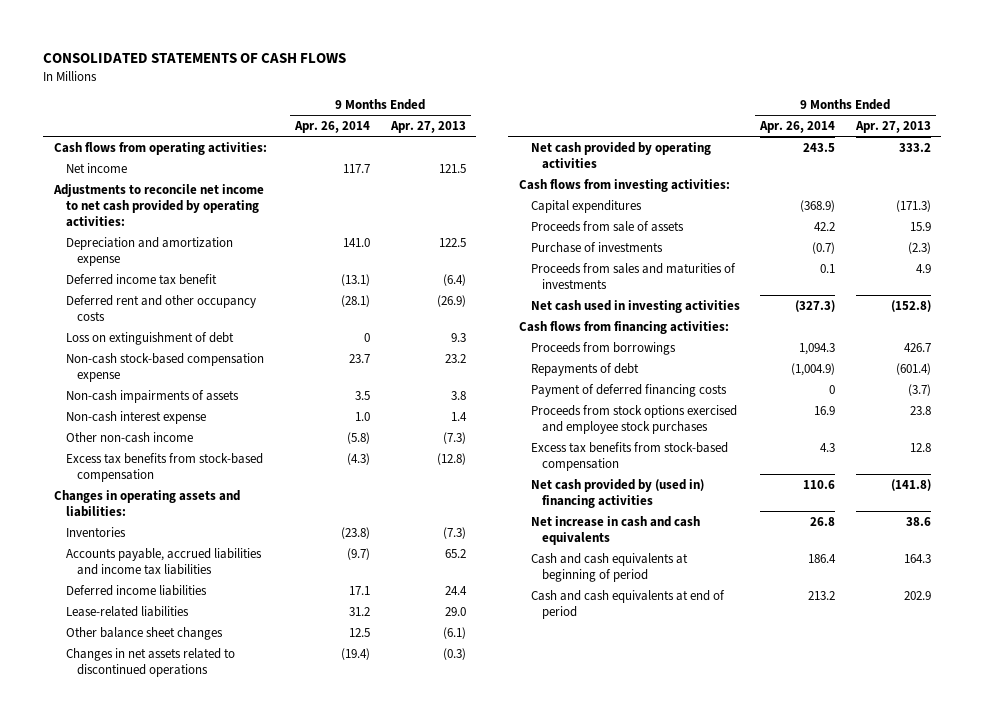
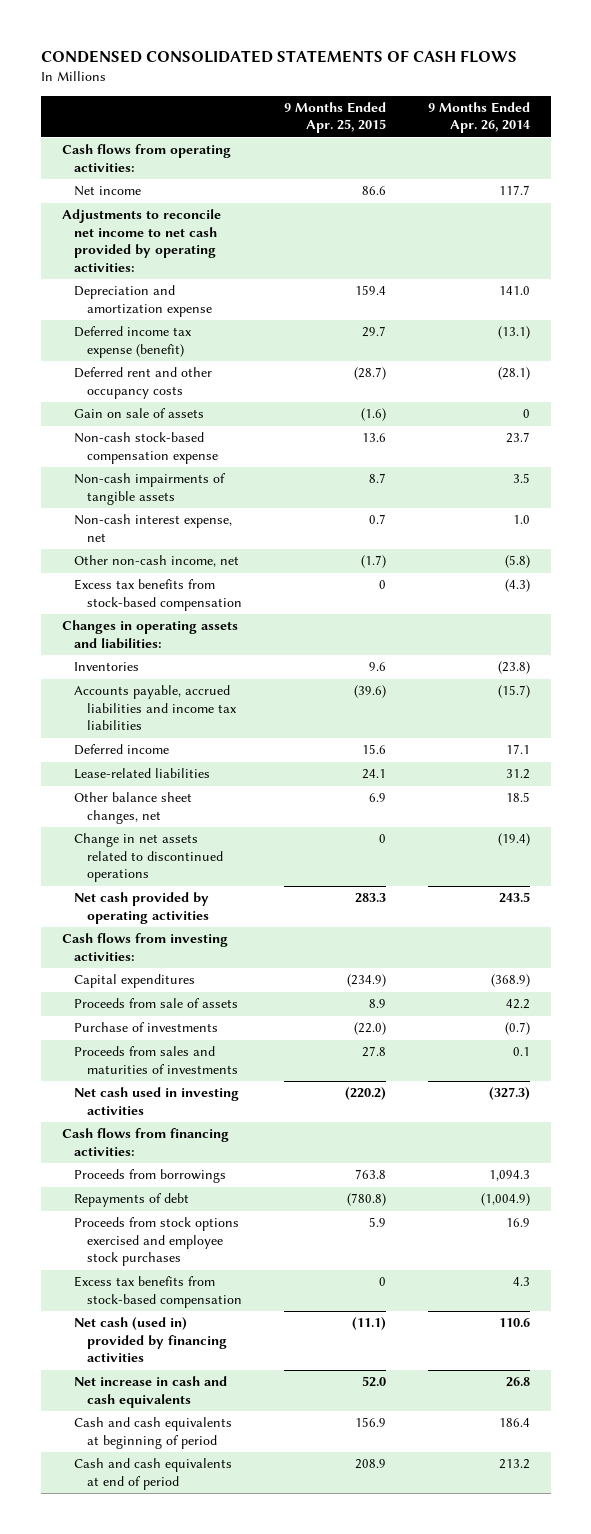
- CONSOLIDATED STATEMENTS OF CASH FLOWS
+ CONDENSED CONSOLIDATED STATEMENTS OF CASH FLOWS
- | 9 Months Ended Apr. 26, 2014 | 9 Months Ended Apr. 27, 2013
+ | 9 Months Ended Apr. 25, 2015 | 9 Months Ended Apr. 26, 2014
- Deferred income tax benefit | (13.1) | (6.4)
+ Deferred income tax expense (benefit) | 29.7 | (13.1)
- Loss on extinguishment of debt | 0 | 9.3
+ Gain on sale of assets | (1.6) | 0
- Non-cash impairments of assets | 3.5 | 3.8
- Non-cash interest expense | 1.0 | 1.4
- Other non-cash income | (5.8) | (7.3)
+ Non-cash impairments of tangible assets | 8.7 | 3.5
+ Non-cash interest expense, net | 0.7 | 1.0
+ Other non-cash income, net | (1.7) | (5.8)
- Accounts payable, accrued liabilities and income tax liabilities | (9.7) | 65.2
- Deferred income liabilities | 17.1 | 24.4
+ Accounts payable, accrued liabilities and income tax liabilities | (39.6) | (15.7)
+ Deferred income | 15.6 | 17.1
- Other balance sheet changes | 12.5 | (6.1)
- Changes in net assets related to discontinued operations | (19.4) | (0.3)
+ Other balance sheet changes, net | 6.9 | 18.5
+ Change in net assets related to discontinued operations | 0 | (19.4)
- Payment of deferred financing costs | 0 | (3.7)
- Net cash provided by (used in) financing activities | 110.6 | (141.8)
+ Net cash (used in) provided by financing activities | (11.1) | 110.6

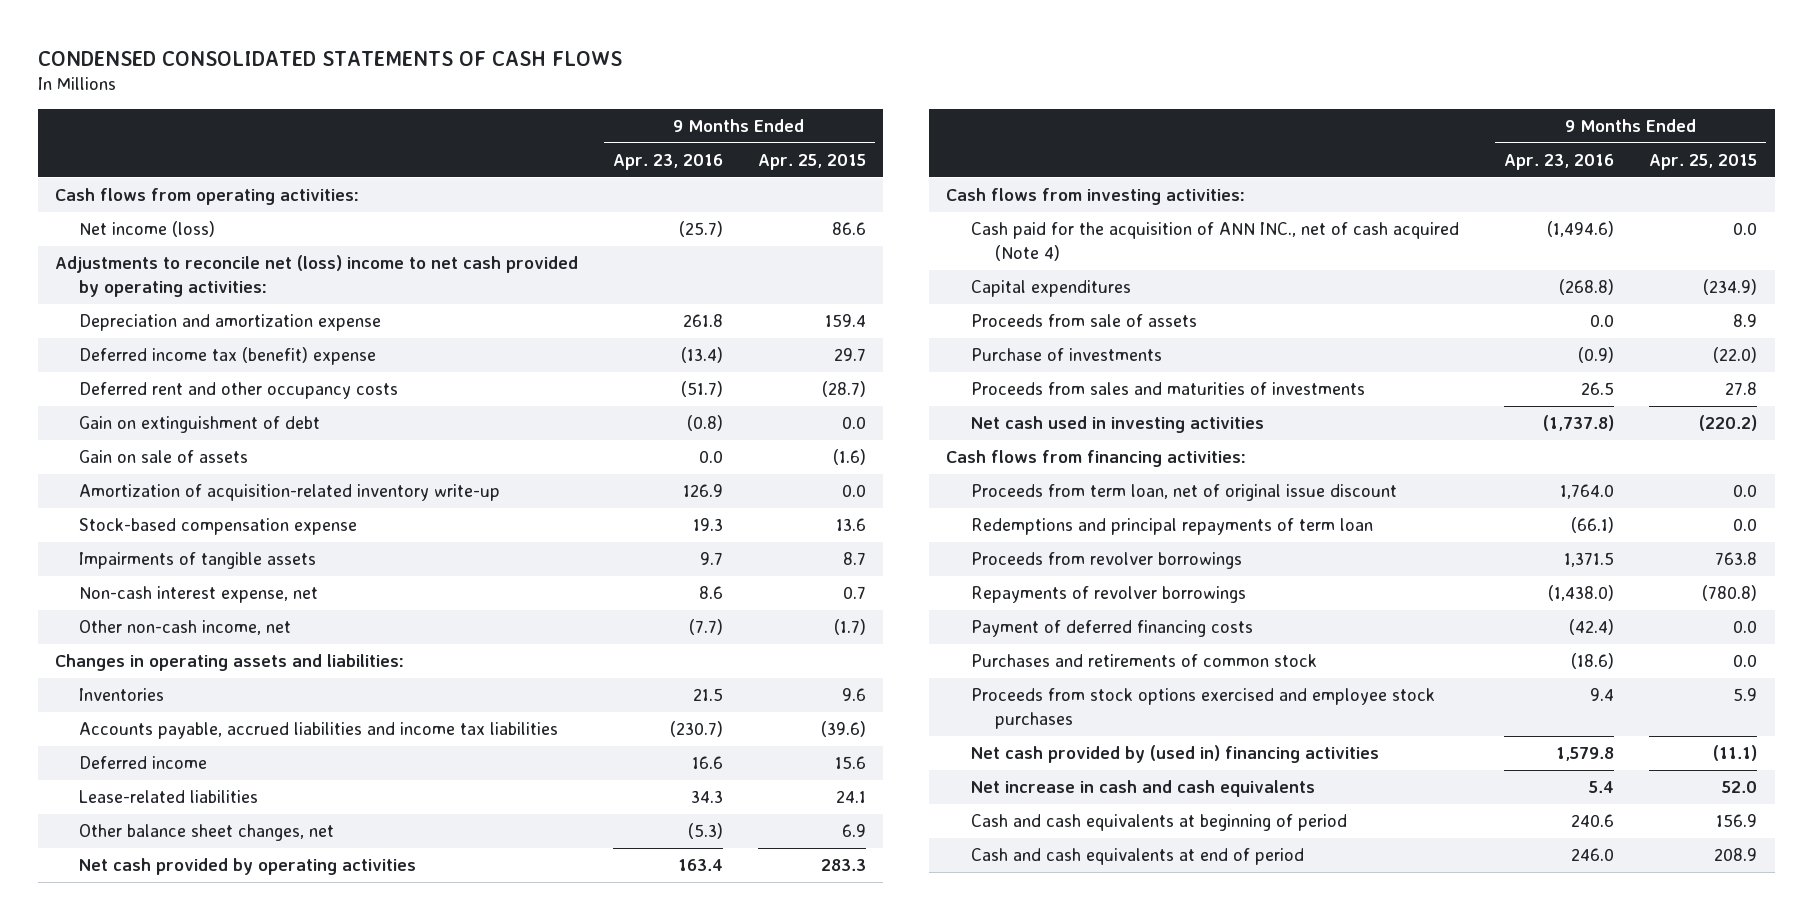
- | 9 Months Ended Apr. 25, 2015 | 9 Months Ended Apr. 26, 2014
+ | 9 Months Ended Apr. 23, 2016 | 9 Months Ended Apr. 25, 2015
- Net income | 86.6 | 117.7
- Adjustments to reconcile net income to net cash provided by operating activities:
+ Net income (loss) | (25.7) | 86.6
+ Adjustments to reconcile net (loss) income to net cash provided by operating activities:
- Deferred income tax expense (benefit) | 29.7 | (13.1)
+ Deferred income tax (benefit) expense | (13.4) | 29.7
+ Gain on extinguishment of debt | (0.8) | 0.0
- Non-cash stock-based compensation expense | 13.6 | 23.7
- Non-cash impairments of tangible assets | 8.7 | 3.5
+ Amortization of acquisition-related inventory write-up | 126.9 | 0.0
+ Stock-based compensation expense | 19.3 | 13.6
+ Impairments of tangible assets | 9.7 | 8.7
- Excess tax benefits from stock-based compensation | 0 | (4.3)
- Change in net assets related to discontinued operations | 0 | (19.4)
+ Cash paid for the acquisition of ANN INC., net of cash acquired (Note 4) | (1,494.6) | 0.0
- Proceeds from borrowings | 763.8 | 1,094.3
- Repayments of debt | (780.8) | (1,004.9)
+ Proceeds from term loan, net of original issue discount | 1,764.0 | 0.0
+ Redemptions and principal repayments of term loan | (66.1) | 0.0
+ Proceeds from revolver borrowings | 1,371.5 | 763.8
+ Repayments of revolver borrowings | (1,438.0) | (780.8)
+ Payment of deferred financing costs | (42.4) | 0.0
+ Purchases and retirements of common stock | (18.6) | 0.0
- Excess tax benefits from stock-based compensation | 0 | 4.3
- Net cash (used in) provided by financing activities | (11.1) | 110.6
+ Net cash provided by (used in) financing activities | 1,579.8 | (11.1)

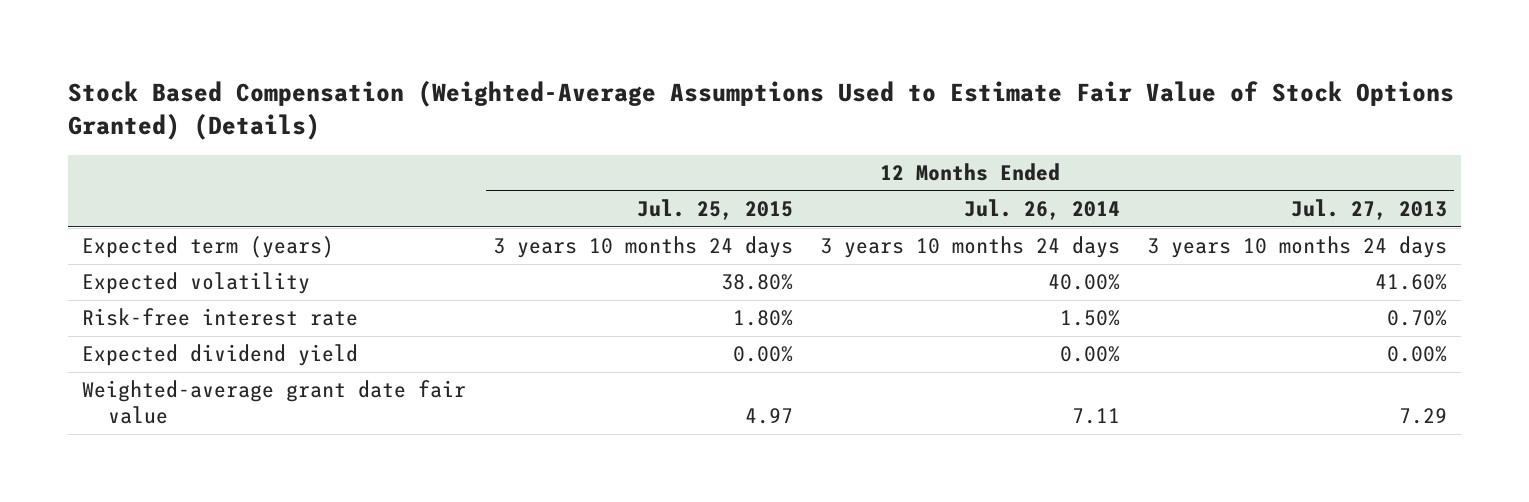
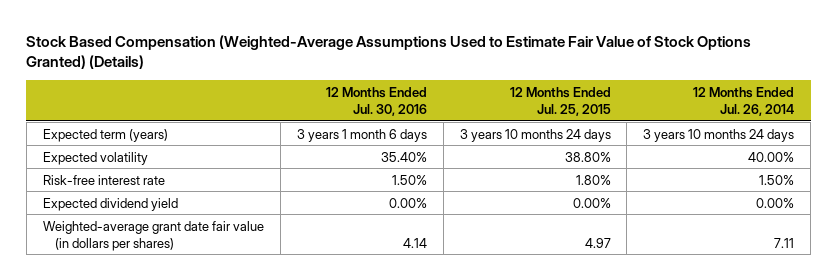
- | 12 Months Ended Jul. 25, 2015 | 12 Months Ended Jul. 26, 2014 | 12 Months Ended Jul. 27, 2013
+ | 12 Months Ended Jul. 30, 2016 | 12 Months Ended Jul. 25, 2015 | 12 Months Ended Jul. 26, 2014
- Weighted-average grant date fair value | 4.97 | 7.11 | 7.29
+ Weighted-average grant date fair value (in dollars per shares) | 4.14 | 4.97 | 7.11

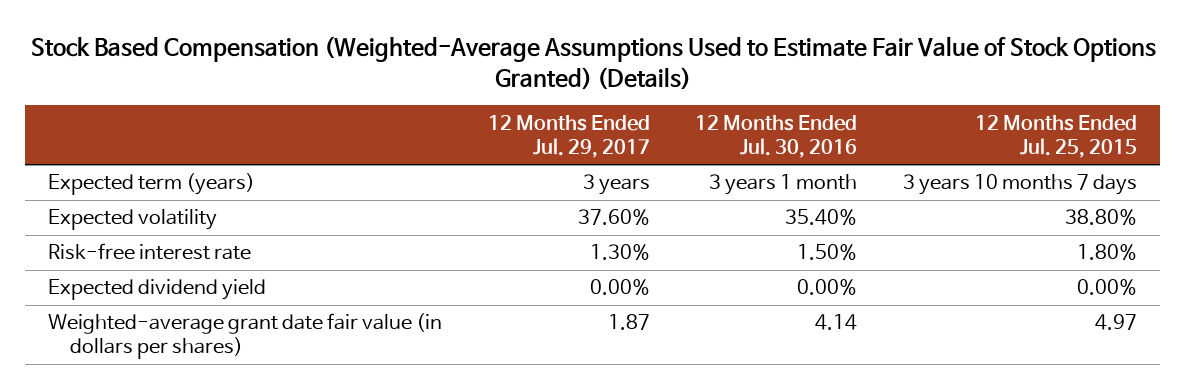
- | 12 Months Ended Jul. 30, 2016 | 12 Months Ended Jul. 25, 2015 | 12 Months Ended Jul. 26, 2014
+ | 12 Months Ended Jul. 29, 2017 | 12 Months Ended Jul. 30, 2016 | 12 Months Ended Jul. 25, 2015
- Expected term (years) | 3 years 1 month 6 days | 3 years 10 months 24 days | 3 years 10 months 24 days
+ Expected term (years) | 3 years | 3 years 1 month | 3 years 10 months 7 days

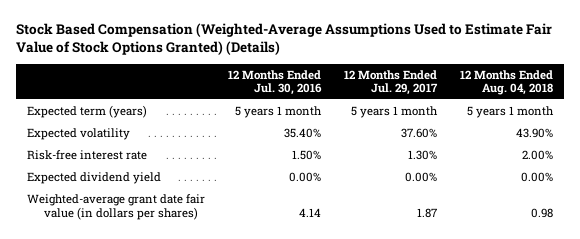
- | 12 Months Ended Jul. 29, 2017 | 12 Months Ended Jul. 30, 2016 | 12 Months Ended Jul. 25, 2015
+ | 12 Months Ended Jul. 30, 2016 | 12 Months Ended Jul. 29, 2017 | 12 Months Ended Aug. 04, 2018
- Expected term (years) | 3 years | 3 years 1 month | 3 years 10 months 7 days
+ Expected term (years) | 5 years 1 month | 5 years 1 month | 5 years 1 month

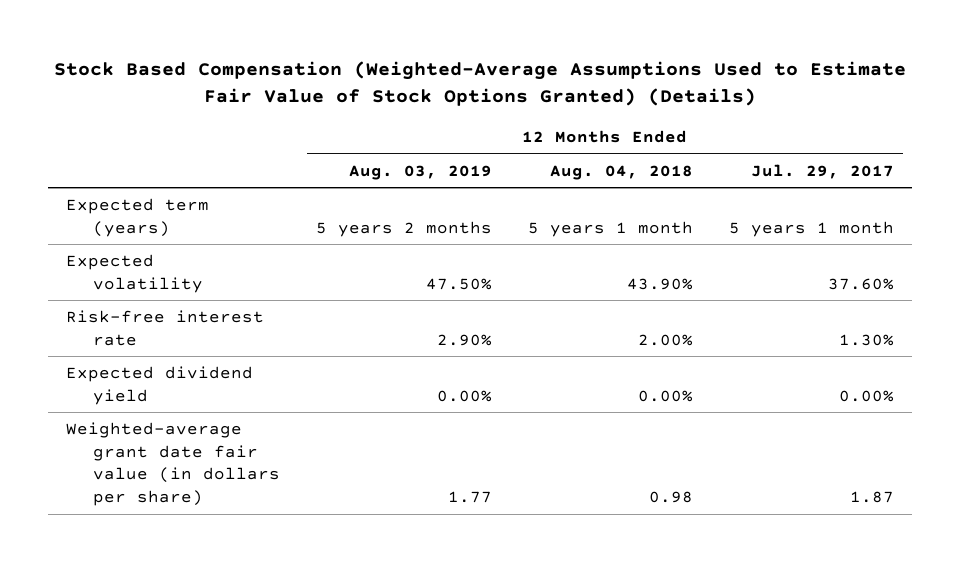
- | 12 Months Ended Jul. 30, 2016 | 12 Months Ended Jul. 29, 2017 | 12 Months Ended Aug. 04, 2018
+ | 12 Months Ended Aug. 03, 2019 | 12 Months Ended Aug. 04, 2018 | 12 Months Ended Jul. 29, 2017
- Weighted-average grant date fair value (in dollars per shares) | 4.14 | 1.87 | 0.98
+ Weighted-average grant date fair value (in dollars per share) | 1.77 | 0.98 | 1.87

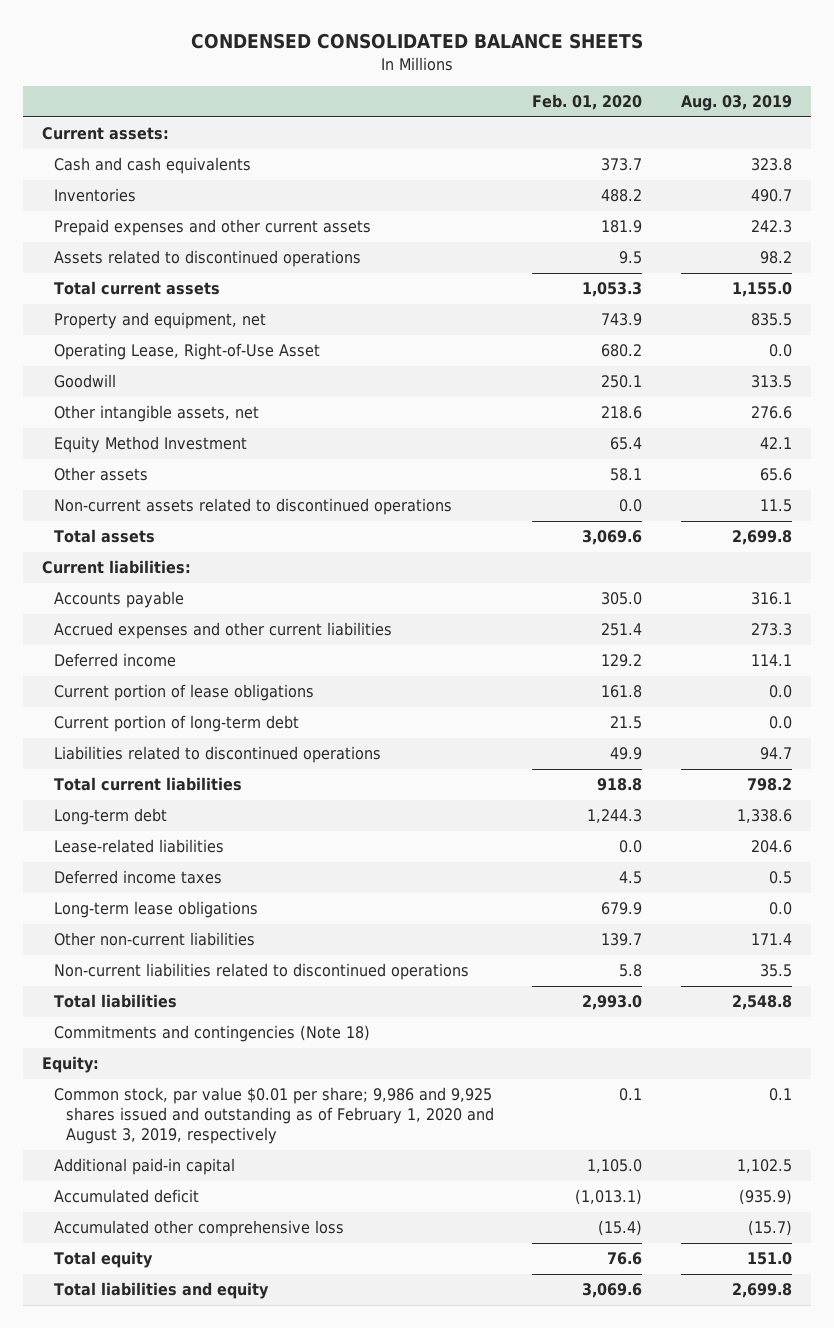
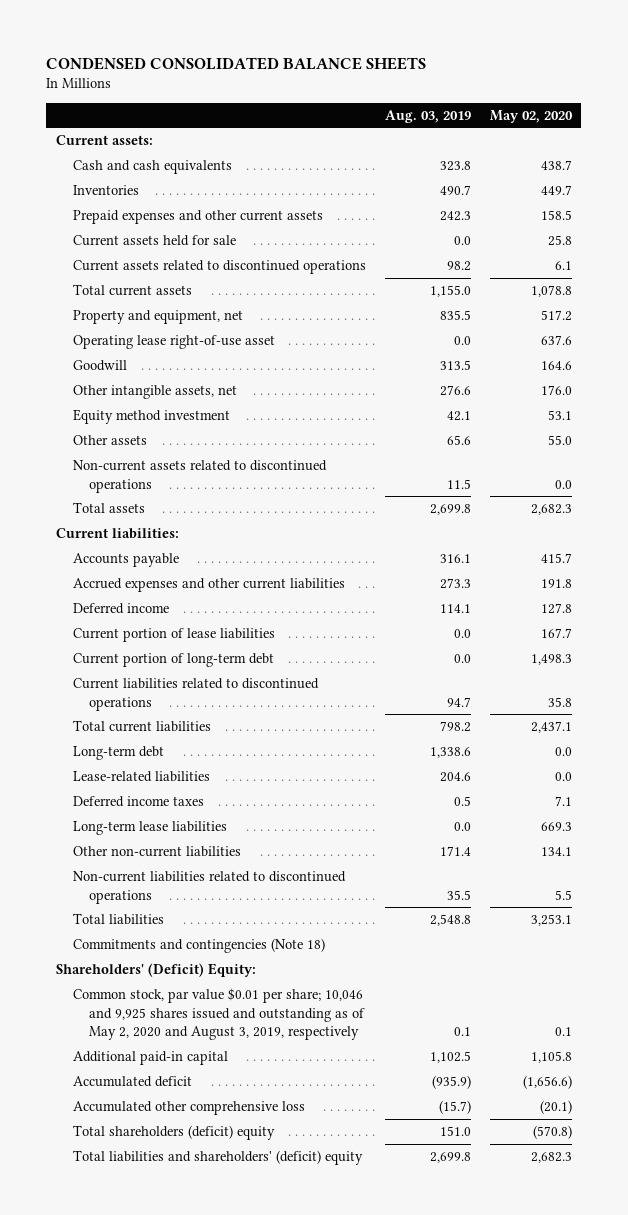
- | Feb. 01, 2020 | Aug. 03, 2019
+ | Aug. 03, 2019 | May 02, 2020
- Assets related to discontinued operations | 9.5 | 98.2
+ Current assets held for sale | 0.0 | 25.8
+ Current assets related to discontinued operations | 98.2 | 6.1
- Operating Lease, Right-of-Use Asset | 680.2 | 0.0
+ Operating lease right-of-use asset | 0.0 | 637.6
- Equity Method Investment | 65.4 | 42.1
+ Equity method investment | 42.1 | 53.1
- Current portion of lease obligations | 161.8 | 0.0
+ Current portion of lease liabilities | 0.0 | 167.7
- Liabilities related to discontinued operations | 49.9 | 94.7
+ Current liabilities related to discontinued operations | 94.7 | 35.8
- Long-term lease obligations | 679.9 | 0.0
+ Long-term lease liabilities | 0.0 | 669.3
- Equity:
- Common stock, par value $0.01 per share; 9,986 and 9,925 shares issued and outstanding as of February 1, 2020 and August 3, 2019, respectively | 0.1 | 0.1
+ Shareholders' (Deficit) Equity:
+ Common stock, par value $0.01 per share; 10,046 and 9,925 shares issued and outstanding as of May 2, 2020 and August 3, 2019, respectively | 0.1 | 0.1
- Total equity | 76.6 | 151.0
- Total liabilities and equity | 3,069.6 | 2,699.8
+ Total shareholders (deficit) equity | 151.0 | (570.8)
+ Total liabilities and shareholders' (deficit) equity | 2,699.8 | 2,682.3

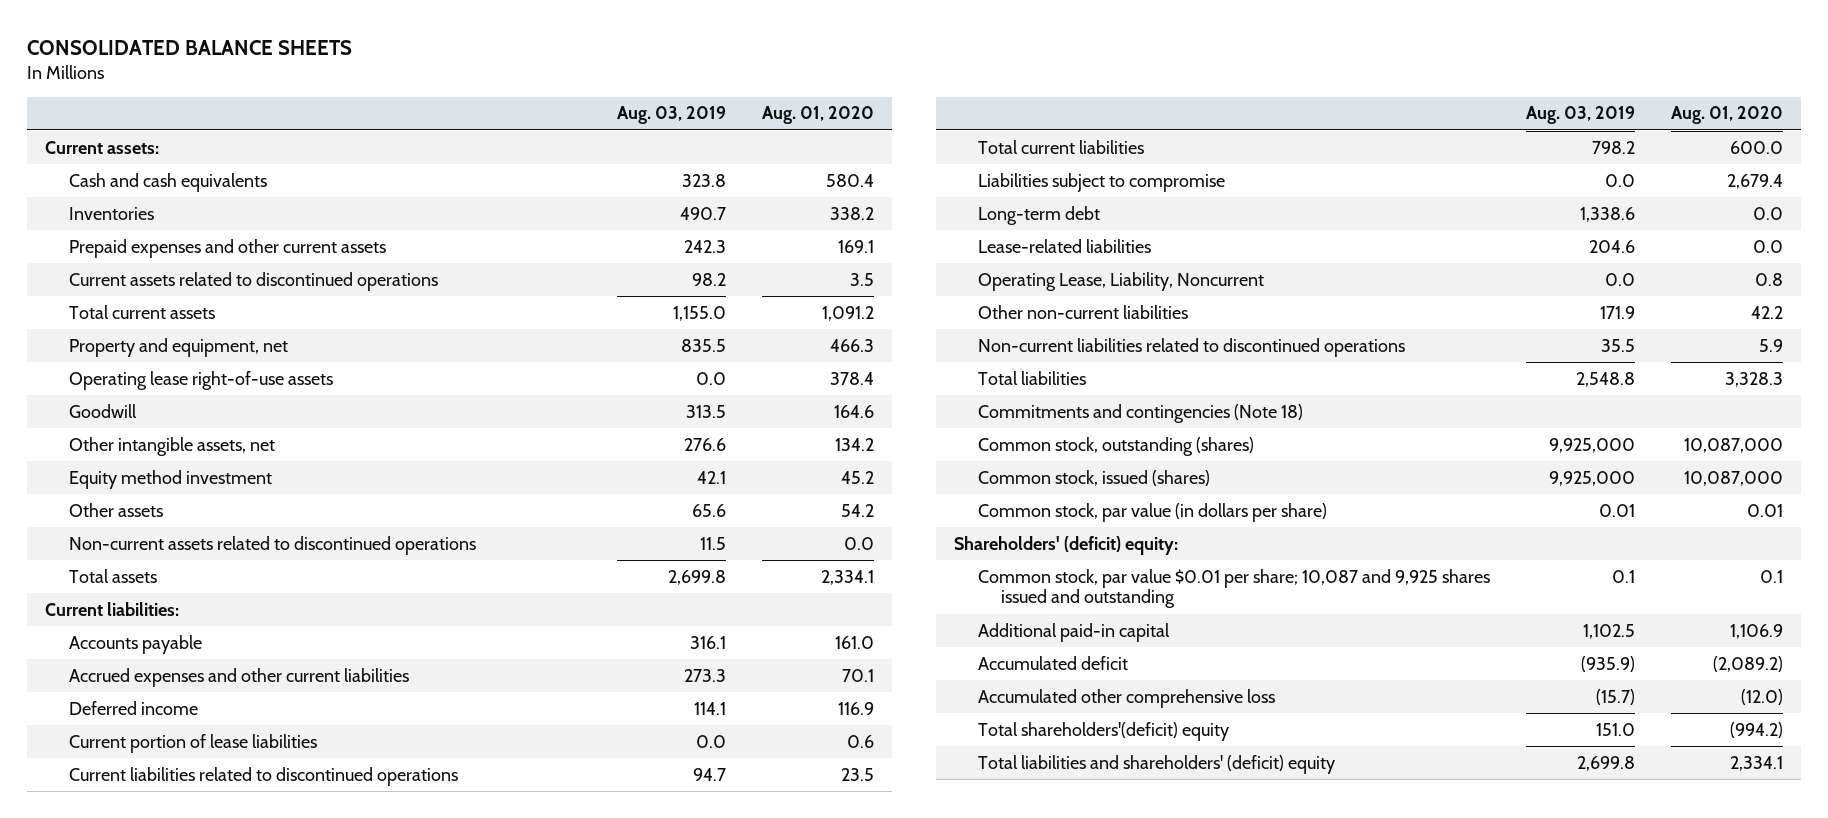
- CONDENSED CONSOLIDATED BALANCE SHEETS
+ CONSOLIDATED BALANCE SHEETS
- | Aug. 03, 2019 | May 02, 2020
+ | Aug. 03, 2019 | Aug. 01, 2020
- Current assets held for sale | 0.0 | 25.8
- Operating lease right-of-use asset | 0.0 | 637.6
+ Operating lease right-of-use assets | 0.0 | 378.4
- Current portion of long-term debt | 0.0 | 1,498.3
+ Liabilities subject to compromise | 0.0 | 2,679.4
- Deferred income taxes | 0.5 | 7.1
- Long-term lease liabilities | 0.0 | 669.3
- Other non-current liabilities | 171.4 | 134.1
+ Operating Lease, Liability, Noncurrent | 0.0 | 0.8
+ Other non-current liabilities | 171.9 | 42.2
- Shareholders' (Deficit) Equity:
- Common stock, par value $0.01 per share; 10,046 and 9,925 shares issued and outstanding as of May 2, 2020 and August 3, 2019, respectively | 0.1 | 0.1
+ Common stock, outstanding (shares) | 9,925,000 | 10,087,000
+ Common stock, issued (shares) | 9,925,000 | 10,087,000
+ Common stock, par value (in dollars per share) | 0.01 | 0.01
+ Shareholders' (deficit) equity:
+ Common stock, par value $0.01 per share; 10,087 and 9,925 shares issued and outstanding | 0.1 | 0.1
- Total shareholders (deficit) equity | 151.0 | (570.8)
+ Total shareholders'(deficit) equity | 151.0 | (994.2)

